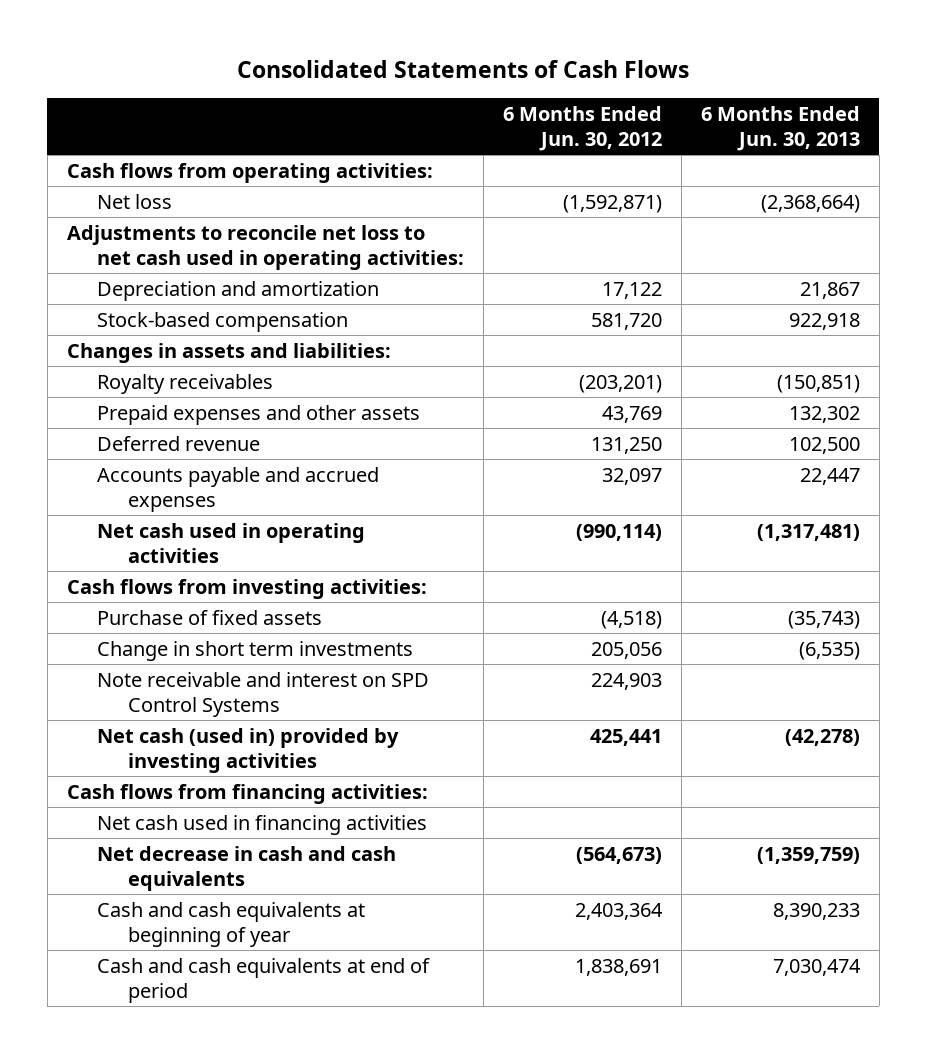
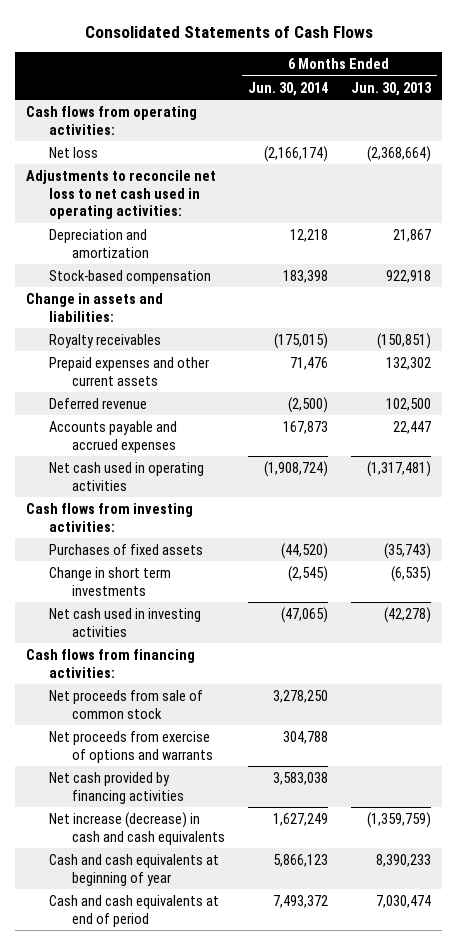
- | 6 Months Ended Jun. 30, 2012 | 6 Months Ended Jun. 30, 2013
+ | 6 Months Ended Jun. 30, 2014 | 6 Months Ended Jun. 30, 2013
- Changes in assets and liabilities:
+ Change in assets and liabilities:
- Prepaid expenses and other assets | 43,769 | 132,302
+ Prepaid expenses and other current assets | 71,476 | 132,302
- Purchase of fixed assets | (4,518) | (35,743)
+ Purchases of fixed assets | (44,520) | (35,743)
- Note receivable and interest on SPD Control Systems | 224,903 |
- Net cash (used in) provided by investing activities | 425,441 | (42,278)
+ Net cash used in investing activities | (47,065) | (42,278)
- Net cash used in financing activities
- Net decrease in cash and cash equivalents | (564,673) | (1,359,759)
+ Net proceeds from sale of common stock | 3,278,250 |
+ Net proceeds from exercise of options and warrants | 304,788 |
+ Net cash provided by financing activities | 3,583,038 |
+ Net increase (decrease) in cash and cash equivalents | 1,627,249 | (1,359,759)

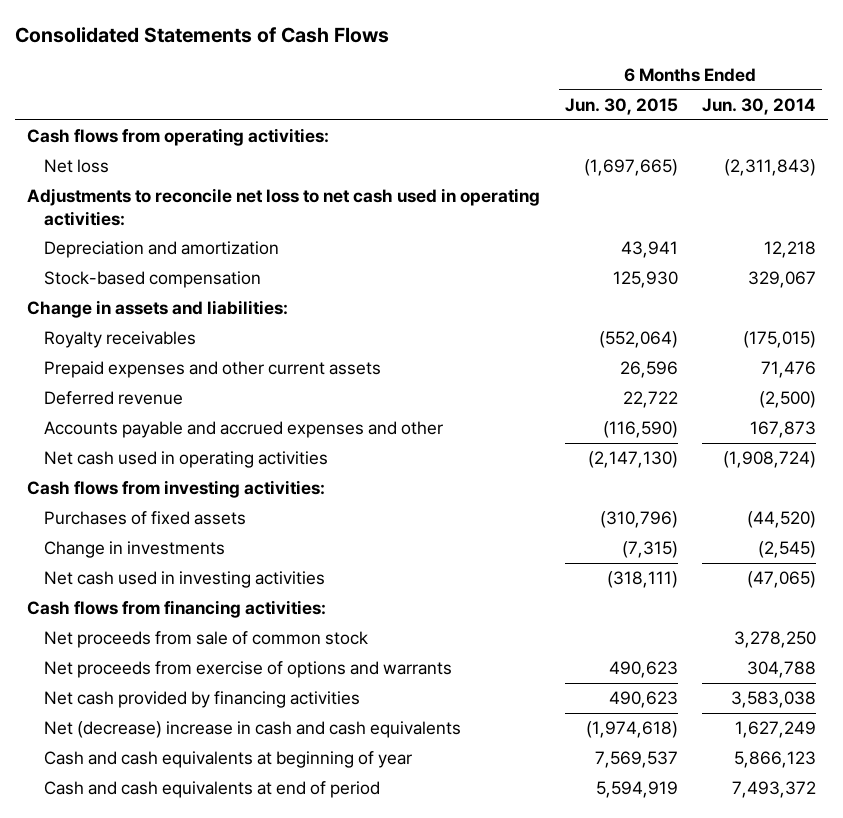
- | 6 Months Ended Jun. 30, 2014 | 6 Months Ended Jun. 30, 2013
+ | 6 Months Ended Jun. 30, 2015 | 6 Months Ended Jun. 30, 2014
- Net loss | (2,166,174) | (2,368,664)
+ Net loss | (1,697,665) | (2,311,843)
- Stock-based compensation | 183,398 | 922,918
+ Stock-based compensation | 125,930 | 329,067
- Accounts payable and accrued expenses | 167,873 | 22,447
+ Accounts payable and accrued expenses and other | (116,590) | 167,873
- Change in short term investments | (2,545) | (6,535)
+ Change in investments | (7,315) | (2,545)
- Net increase (decrease) in cash and cash equivalents | 1,627,249 | (1,359,759)
+ Net (decrease) increase in cash and cash equivalents | (1,974,618) | 1,627,249

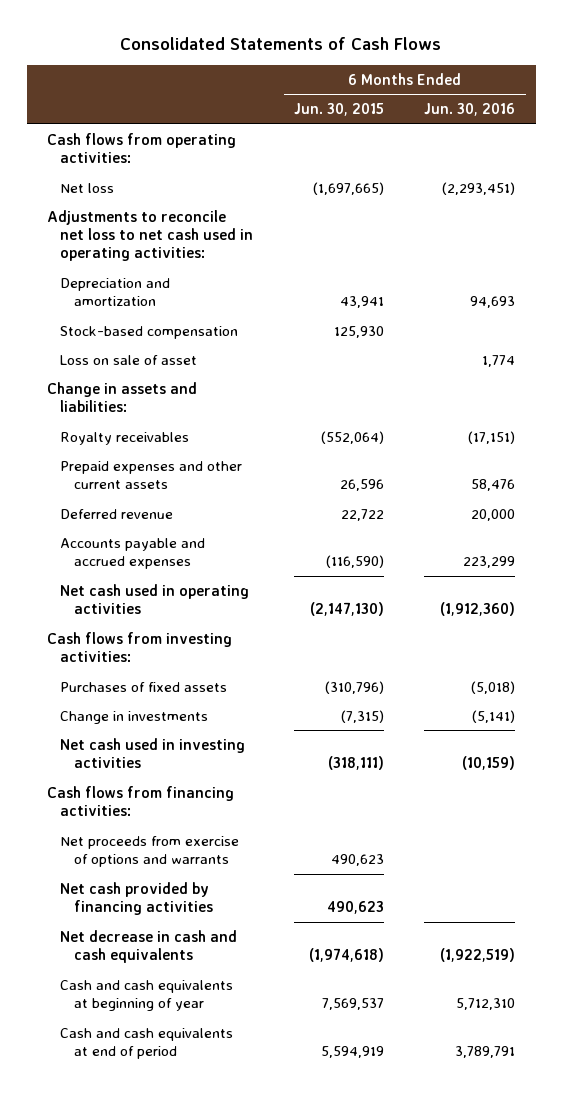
- | 6 Months Ended Jun. 30, 2015 | 6 Months Ended Jun. 30, 2014
+ | 6 Months Ended Jun. 30, 2015 | 6 Months Ended Jun. 30, 2016
+ Loss on sale of asset | | 1,774
- Accounts payable and accrued expenses and other | (116,590) | 167,873
+ Accounts payable and accrued expenses | (116,590) | 223,299
- Net proceeds from sale of common stock | | 3,278,250
- Net (decrease) increase in cash and cash equivalents | (1,974,618) | 1,627,249
+ Net decrease in cash and cash equivalents | (1,974,618) | (1,922,519)

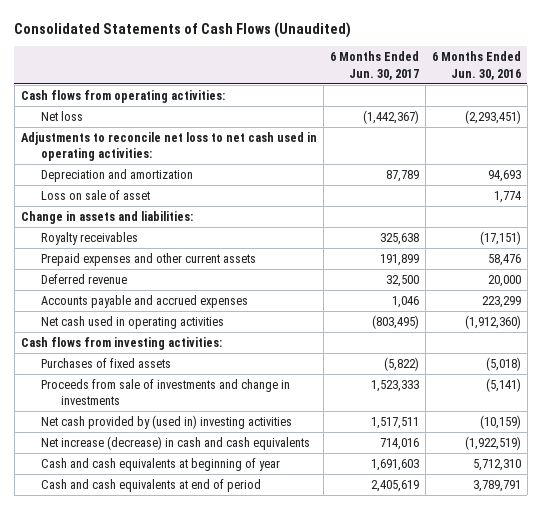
- Consolidated Statements of Cash Flows
+ Consolidated Statements of Cash Flows (Unaudited)
- | 6 Months Ended Jun. 30, 2015 | 6 Months Ended Jun. 30, 2016
+ | 6 Months Ended Jun. 30, 2017 | 6 Months Ended Jun. 30, 2016
- Stock-based compensation | 125,930 |
- Change in investments | (7,315) | (5,141)
- Net cash used in investing activities | (318,111) | (10,159)
- Cash flows from financing activities:
- Net proceeds from exercise of options and warrants | 490,623 |
- Net cash provided by financing activities | 490,623 |
- Net decrease in cash and cash equivalents | (1,974,618) | (1,922,519)
+ Proceeds from sale of investments and change in investments | 1,523,333 | (5,141)
+ Net cash provided by (used in) investing activities | 1,517,511 | (10,159)
+ Net increase (decrease) in cash and cash equivalents | 714,016 | (1,922,519)

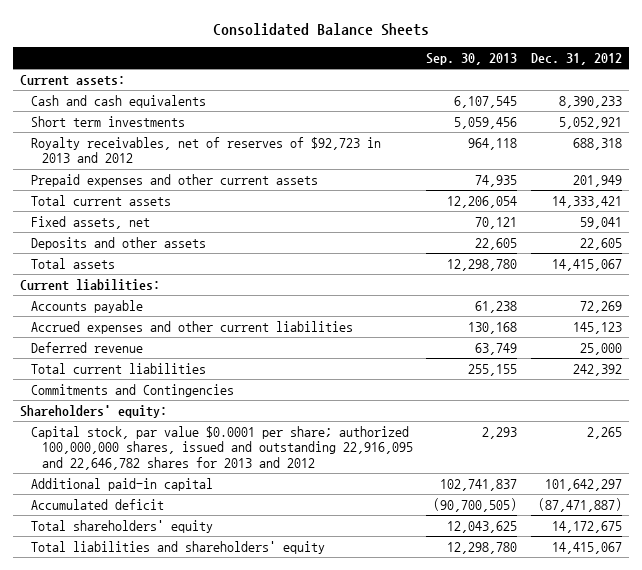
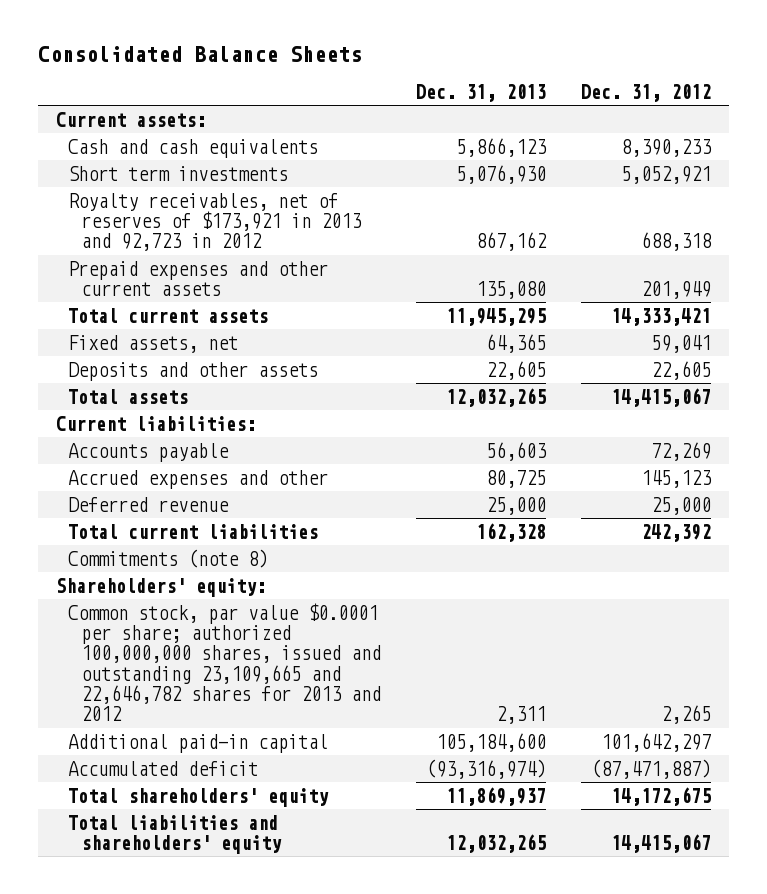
- | Sep. 30, 2013 | Dec. 31, 2012
+ | Dec. 31, 2013 | Dec. 31, 2012
- Royalty receivables, net of reserves of $92,723 in 2013 and 2012 | 964,118 | 688,318
+ Royalty receivables, net of reserves of $173,921 in 2013 and 92,723 in 2012 | 867,162 | 688,318
- Accrued expenses and other current liabilities | 130,168 | 145,123
+ Accrued expenses and other | 80,725 | 145,123
- Commitments and Contingencies
+ Commitments (note 8)
- Capital stock, par value $0.0001 per share; authorized 100,000,000 shares, issued and outstanding 22,916,095 and 22,646,782 shares for 2013 and 2012 | 2,293 | 2,265
+ Common stock, par value $0.0001 per share; authorized 100,000,000 shares, issued and outstanding 23,109,665 and 22,646,782 shares for 2013 and 2012 | 2,311 | 2,265

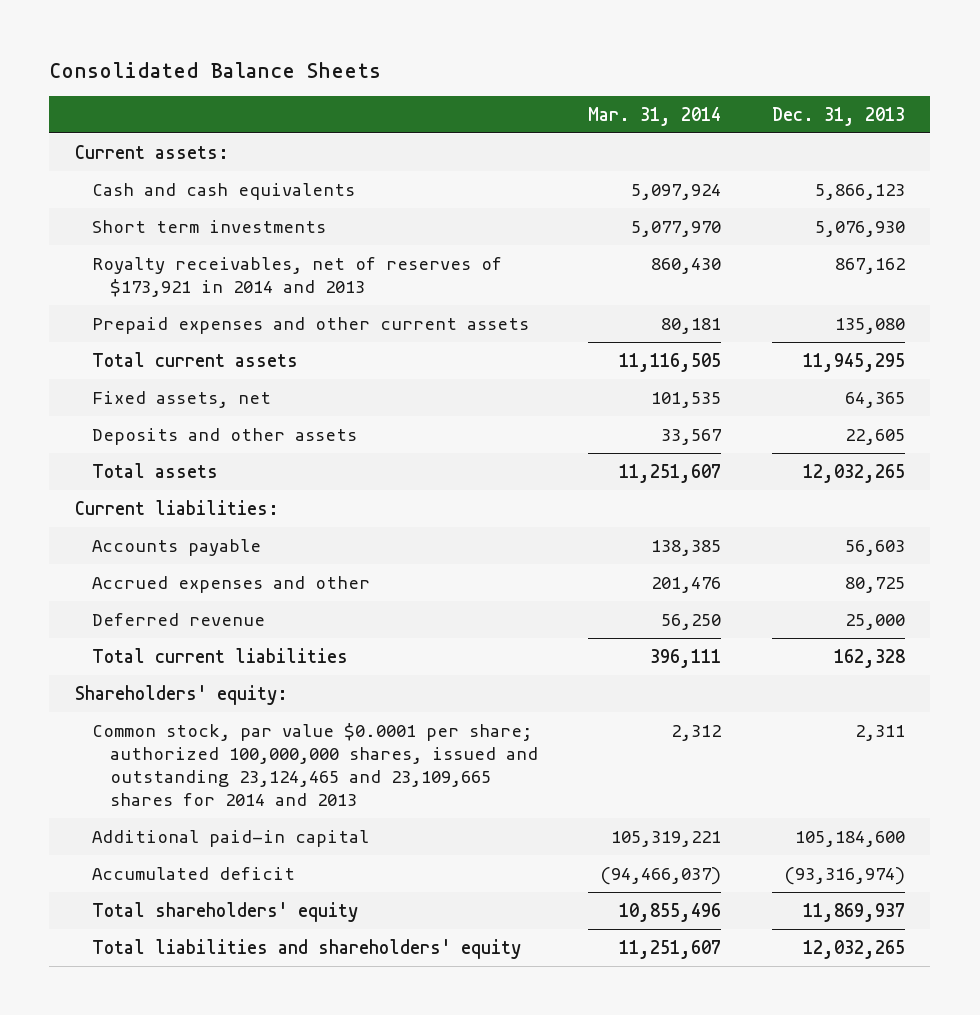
- | Dec. 31, 2013 | Dec. 31, 2012
+ | Mar. 31, 2014 | Dec. 31, 2013
- Royalty receivables, net of reserves of $173,921 in 2013 and 92,723 in 2012 | 867,162 | 688,318
+ Royalty receivables, net of reserves of $173,921 in 2014 and 2013 | 860,430 | 867,162
- Commitments (note 8)
- Common stock, par value $0.0001 per share; authorized 100,000,000 shares, issued and outstanding 23,109,665 and 22,646,782 shares for 2013 and 2012 | 2,311 | 2,265
+ Common stock, par value $0.0001 per share; authorized 100,000,000 shares, issued and outstanding 23,124,465 and 23,109,665 shares for 2014 and 2013 | 2,312 | 2,311

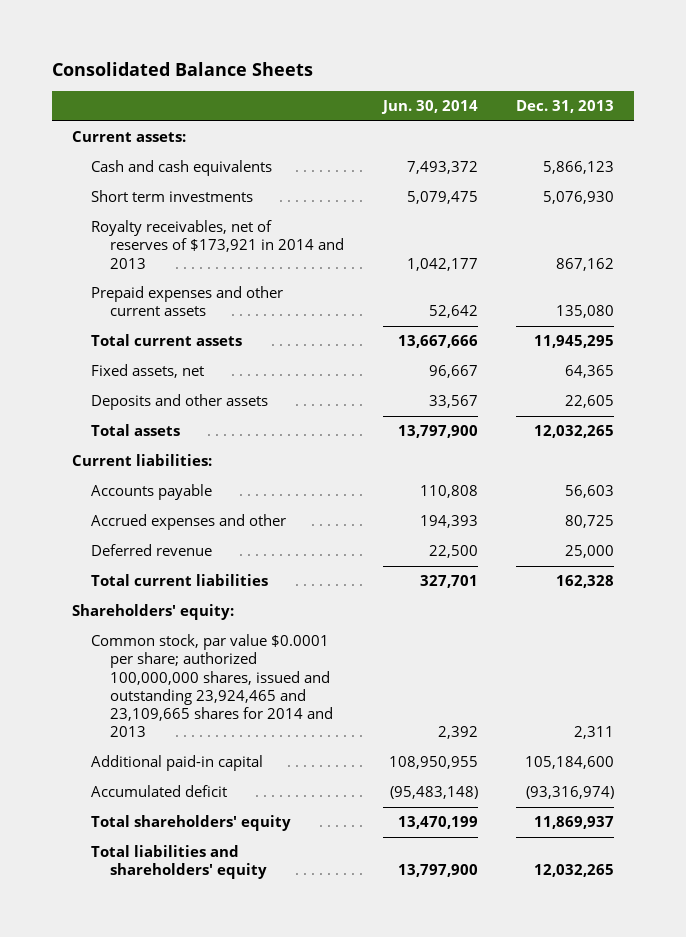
- | Mar. 31, 2014 | Dec. 31, 2013
+ | Jun. 30, 2014 | Dec. 31, 2013
- Common stock, par value $0.0001 per share; authorized 100,000,000 shares, issued and outstanding 23,124,465 and 23,109,665 shares for 2014 and 2013 | 2,312 | 2,311
+ Common stock, par value $0.0001 per share; authorized 100,000,000 shares, issued and outstanding 23,924,465 and 23,109,665 shares for 2014 and 2013 | 2,392 | 2,311

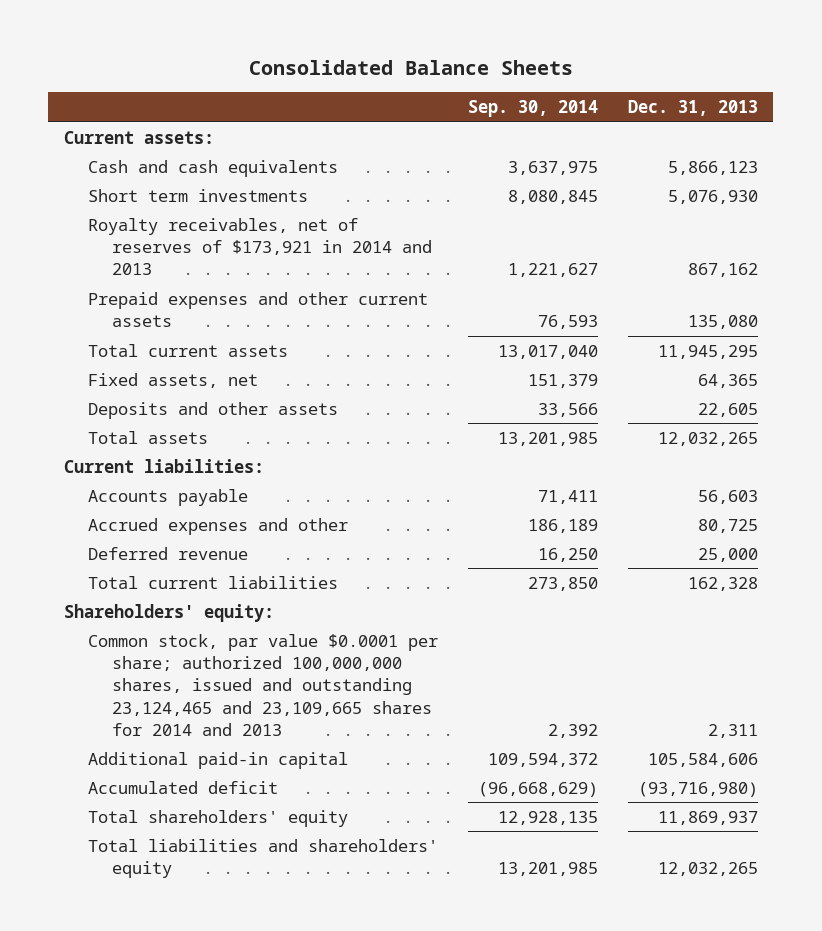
- | Jun. 30, 2014 | Dec. 31, 2013
+ | Sep. 30, 2014 | Dec. 31, 2013
- Common stock, par value $0.0001 per share; authorized 100,000,000 shares, issued and outstanding 23,924,465 and 23,109,665 shares for 2014 and 2013 | 2,392 | 2,311
- Additional paid-in capital | 108,950,955 | 105,184,600
- Accumulated deficit | (95,483,148) | (93,316,974)
+ Common stock, par value $0.0001 per share; authorized 100,000,000 shares, issued and outstanding 23,124,465 and 23,109,665 shares for 2014 and 2013 | 2,392 | 2,311
+ Additional paid-in capital | 109,594,372 | 105,584,606
+ Accumulated deficit | (96,668,629) | (93,716,980)

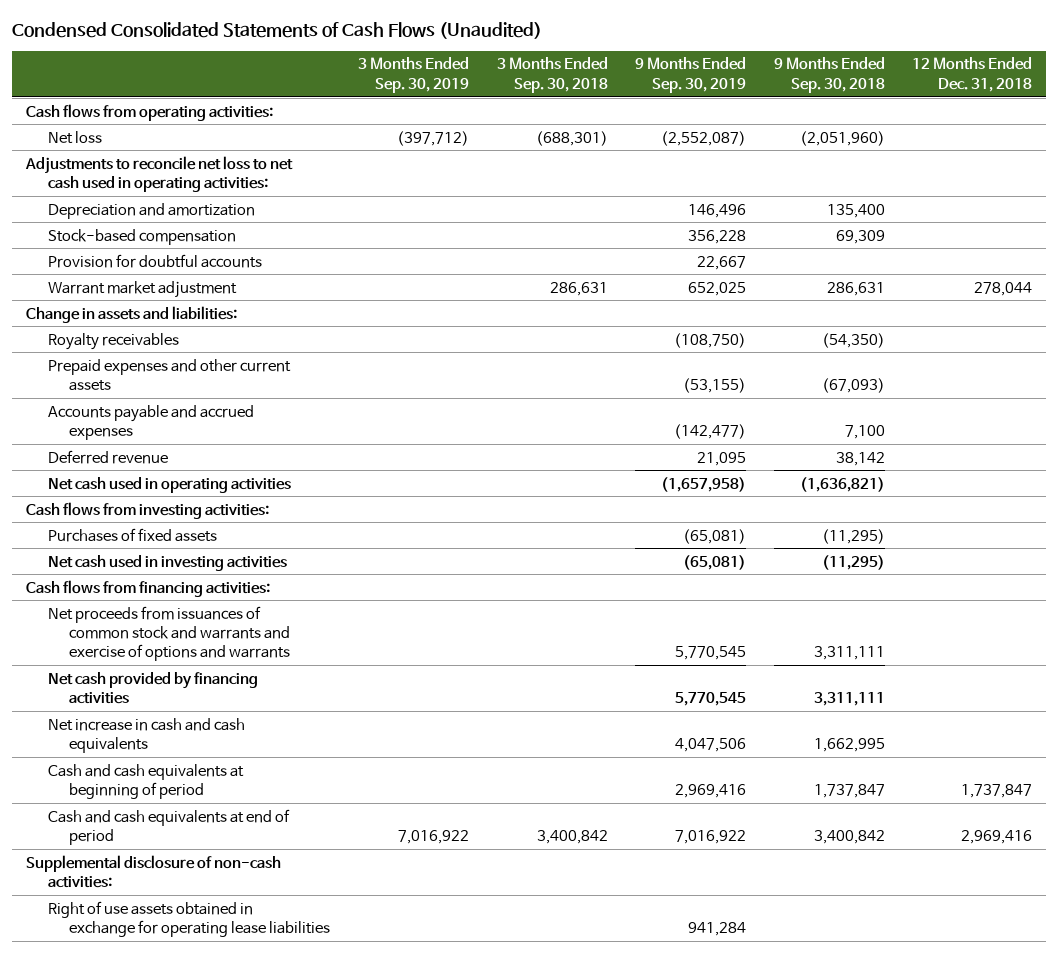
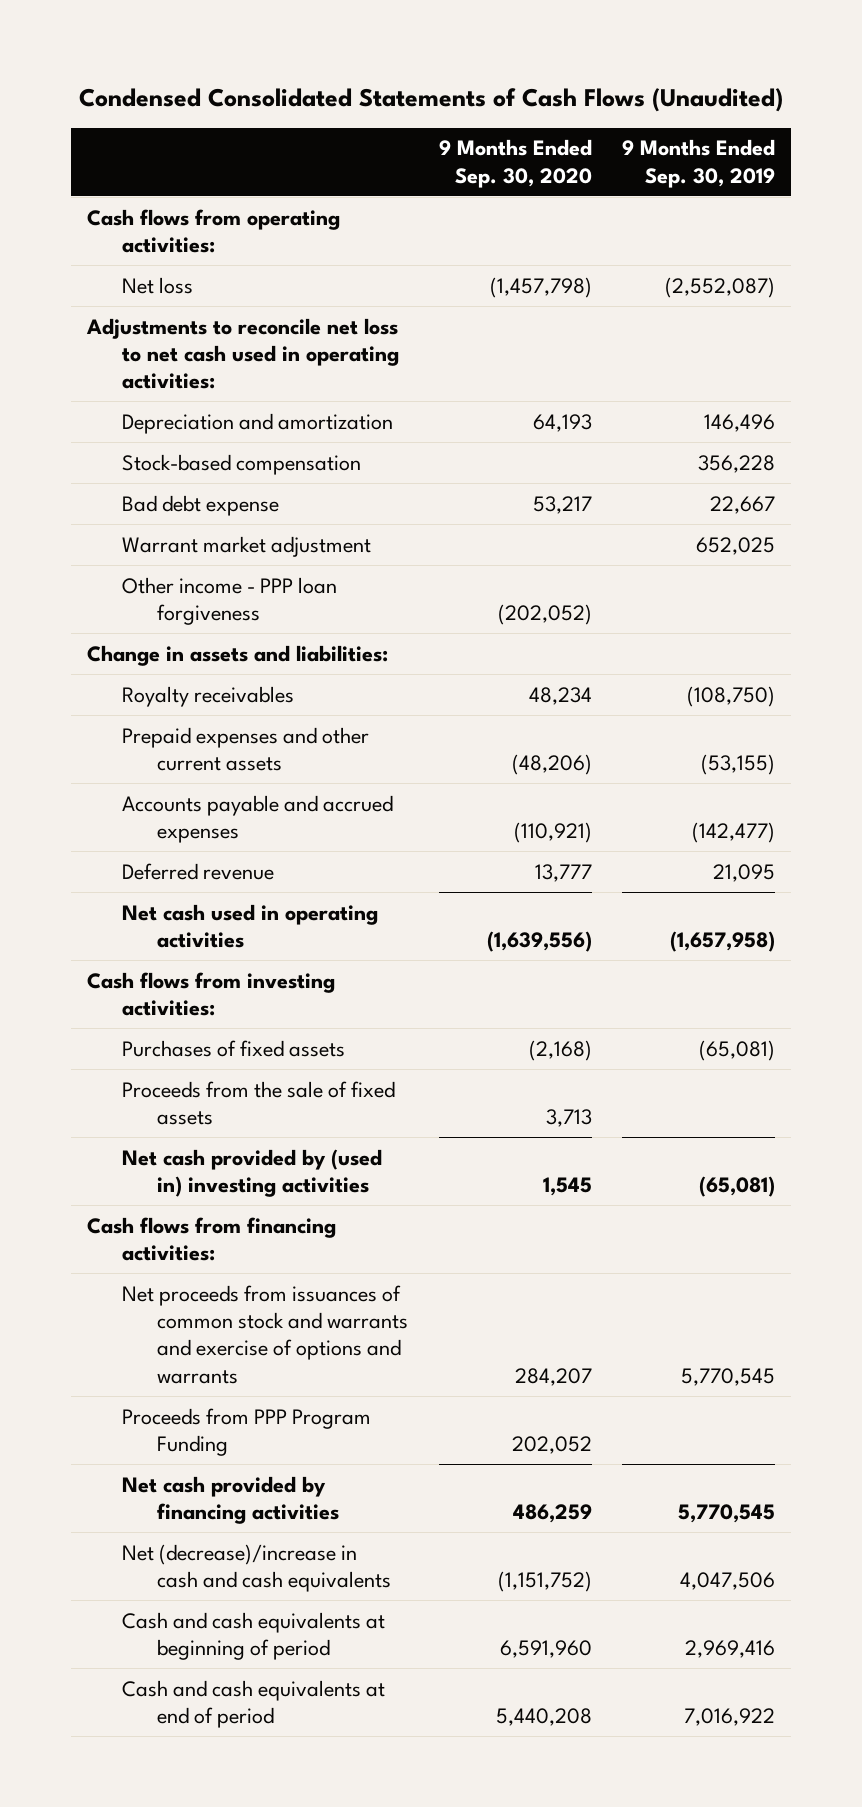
- | 3 Months Ended Sep. 30, 2019 | 3 Months Ended Sep. 30, 2018 | 9 Months Ended Sep. 30, 2019 | 9 Months Ended Sep. 30, 2018 | 12 Months Ended Dec. 31, 2018
+ | 9 Months Ended Sep. 30, 2020 | 9 Months Ended Sep. 30, 2019
- Provision for doubtful accounts | | | 22,667 | |
+ Bad debt expense | 53,217 | 22,667
+ Other income - PPP loan forgiveness | (202,052) |
- Net cash used in investing activities | | | (65,081) | (11,295) |
+ Proceeds from the sale of fixed assets | 3,713 |
+ Net cash provided by (used in) investing activities | 1,545 | (65,081)
+ Proceeds from PPP Program Funding | 202,052 |
- Net increase in cash and cash equivalents | | | 4,047,506 | 1,662,995 |
+ Net (decrease)/increase in cash and cash equivalents | (1,151,752) | 4,047,506
- Supplemental disclosure of non-cash activities:
- Right of use assets obtained in exchange for operating lease liabilities | | | 941,284 | |

